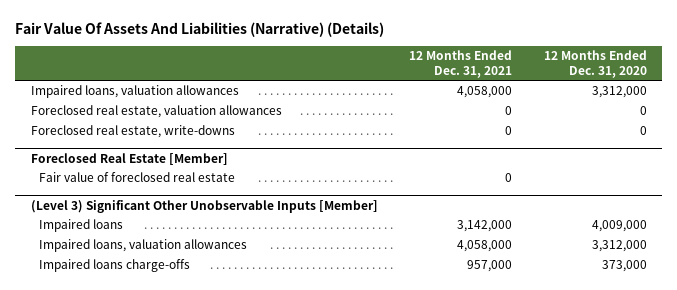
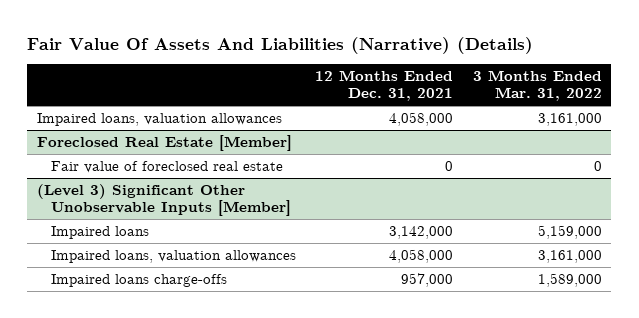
- | 12 Months Ended Dec. 31, 2021 | 12 Months Ended Dec. 31, 2020
+ | 12 Months Ended Dec. 31, 2021 | 3 Months Ended Mar. 31, 2022
- Foreclosed real estate, valuation allowances | 0 | 0
- Foreclosed real estate, write-downs | 0 | 0

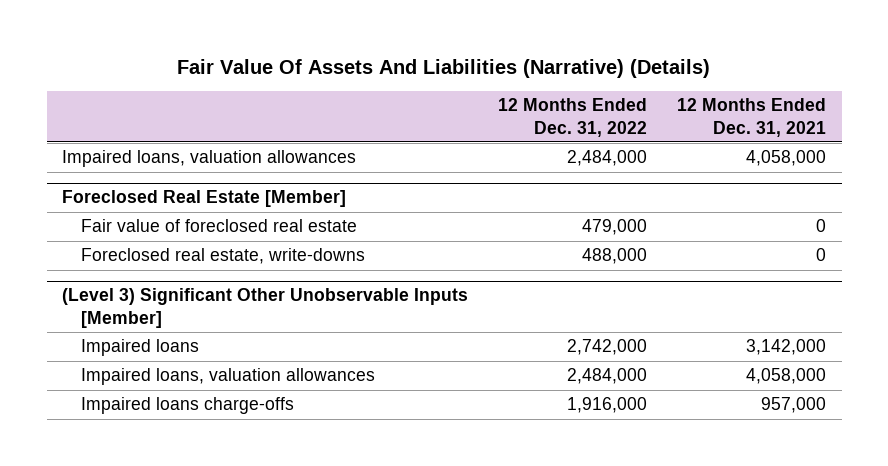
- | 12 Months Ended Dec. 31, 2021 | 3 Months Ended Mar. 31, 2022
+ | 12 Months Ended Dec. 31, 2022 | 12 Months Ended Dec. 31, 2021
@ Foreclosed Real Estate [Member]
+ Foreclosed real estate, write-downs | 488,000 | 0

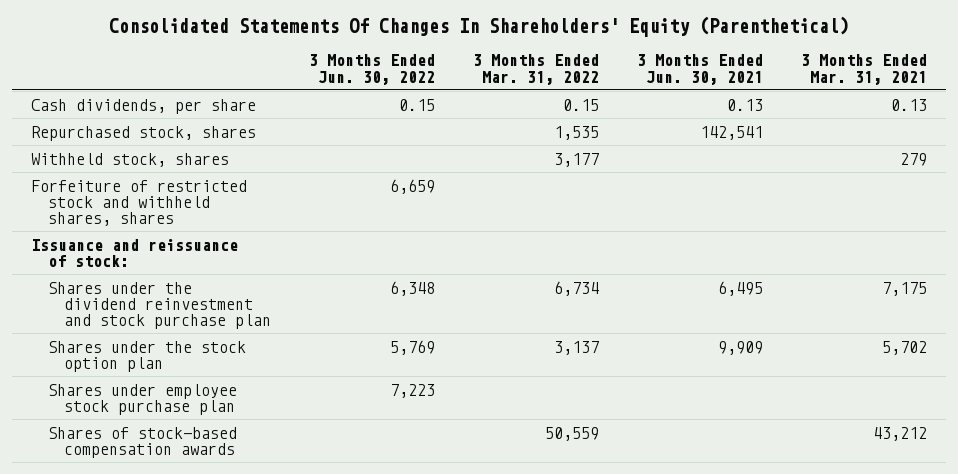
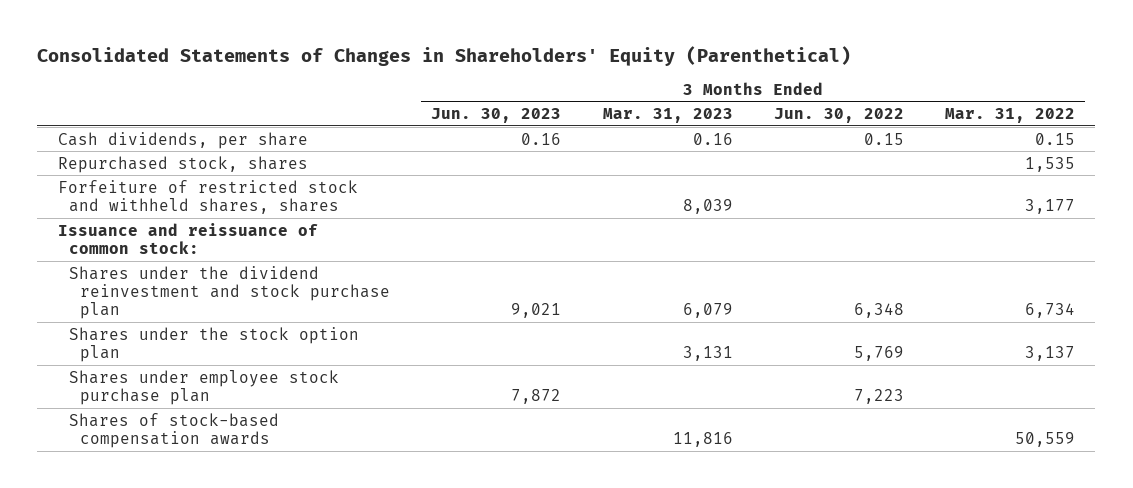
- Consolidated Statements Of Changes In Shareholders' Equity (Parenthetical)
+ Consolidated Statements of Changes in Shareholders' Equity (Parenthetical)
- | 3 Months Ended Jun. 30, 2022 | 3 Months Ended Mar. 31, 2022 | 3 Months Ended Jun. 30, 2021 | 3 Months Ended Mar. 31, 2021
+ | 3 Months Ended Jun. 30, 2023 | 3 Months Ended Mar. 31, 2023 | 3 Months Ended Jun. 30, 2022 | 3 Months Ended Mar. 31, 2022
- Withheld stock, shares | | 3,177 | | 279
- Forfeiture of restricted stock and withheld shares, shares | 6,659 | | |
- Issuance and reissuance of stock:
+ Forfeiture of restricted stock and withheld shares, shares | | 8,039 | | 3,177
+ Issuance and reissuance of common stock:

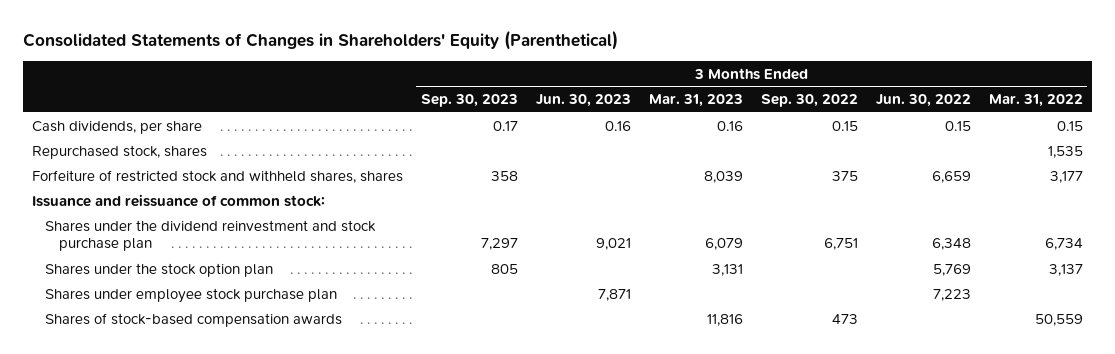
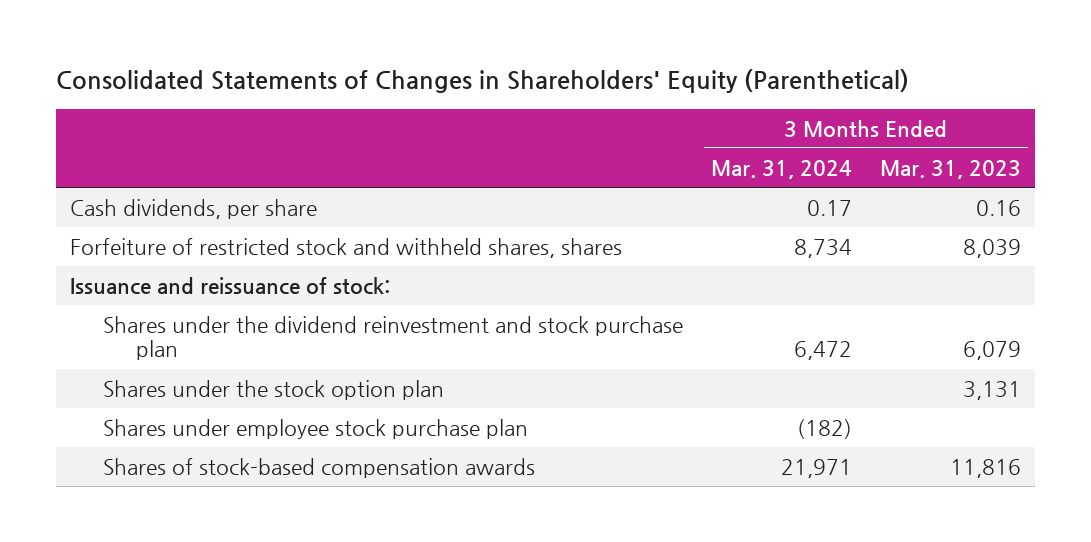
- | 3 Months Ended Sep. 30, 2023 | 3 Months Ended Jun. 30, 2023 | 3 Months Ended Mar. 31, 2023 | 3 Months Ended Sep. 30, 2022 | 3 Months Ended Jun. 30, 2022 | 3 Months Ended Mar. 31, 2022
+ | 3 Months Ended Mar. 31, 2024 | 3 Months Ended Mar. 31, 2023
- Repurchased stock, shares | | | | | | 1,535
- Issuance and reissuance of common stock:
+ Issuance and reissuance of stock:

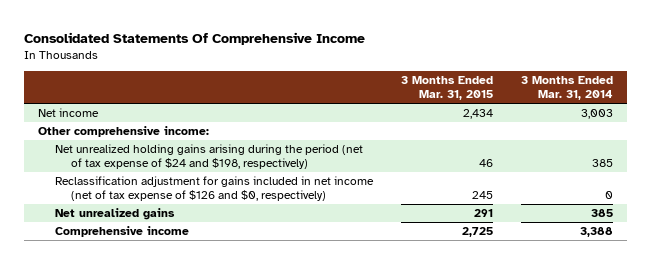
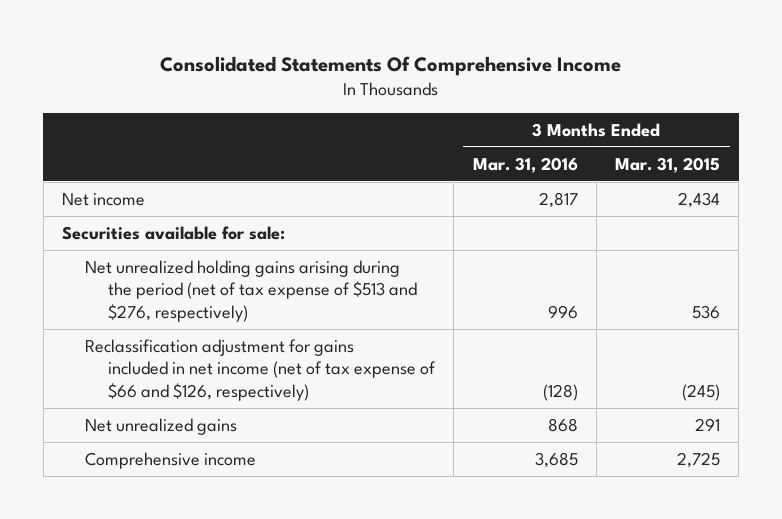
- | 3 Months Ended Mar. 31, 2015 | 3 Months Ended Mar. 31, 2014
+ | 3 Months Ended Mar. 31, 2016 | 3 Months Ended Mar. 31, 2015
- Other comprehensive income:
- Net unrealized holding gains arising during the period (net of tax expense of $24 and $198, respectively) | 46 | 385
- Reclassification adjustment for gains included in net income (net of tax expense of $126 and $0, respectively) | 245 | 0
+ Securities available for sale:
+ Net unrealized holding gains arising during the period (net of tax expense of $513 and $276, respectively) | 996 | 536
+ Reclassification adjustment for gains included in net income (net of tax expense of $66 and $126, respectively) | (128) | (245)

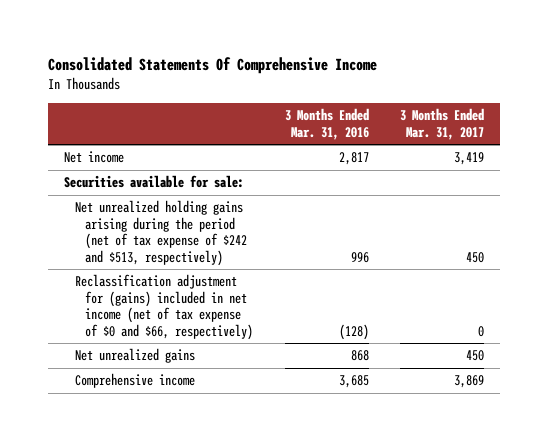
- | 3 Months Ended Mar. 31, 2016 | 3 Months Ended Mar. 31, 2015
+ | 3 Months Ended Mar. 31, 2016 | 3 Months Ended Mar. 31, 2017
- Net unrealized holding gains arising during the period (net of tax expense of $513 and $276, respectively) | 996 | 536
- Reclassification adjustment for gains included in net income (net of tax expense of $66 and $126, respectively) | (128) | (245)
+ Net unrealized holding gains arising during the period (net of tax expense of $242 and $513, respectively) | 996 | 450
+ Reclassification adjustment for (gains) included in net income (net of tax expense of $0 and $66, respectively) | (128) | 0

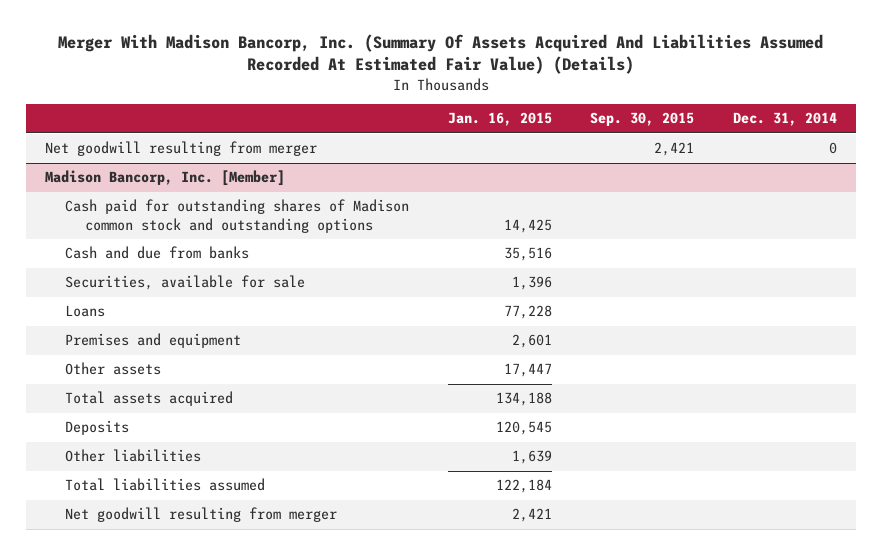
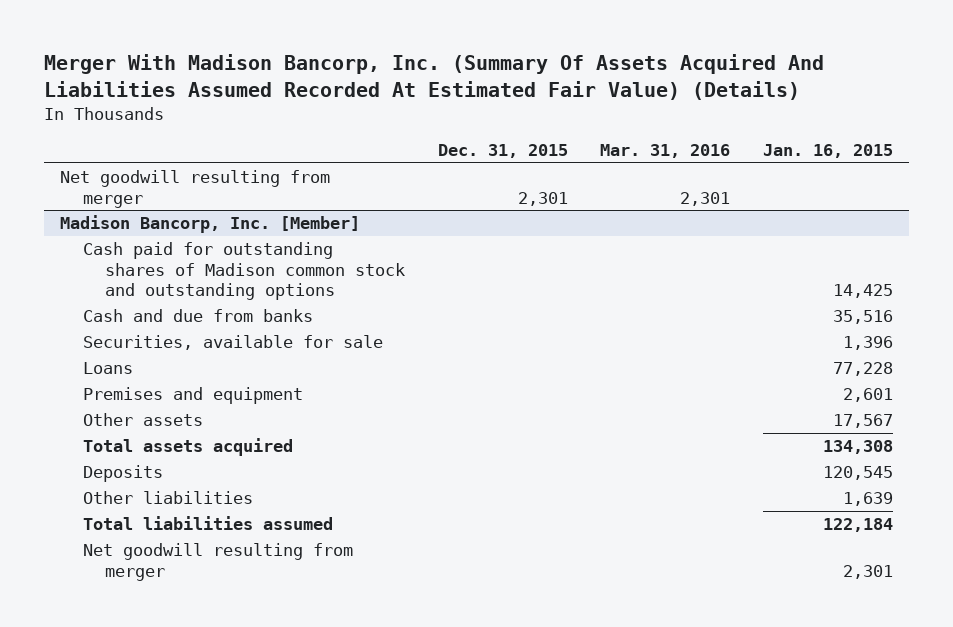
- | Jan. 16, 2015 | Sep. 30, 2015 | Dec. 31, 2014
+ | Dec. 31, 2015 | Mar. 31, 2016 | Jan. 16, 2015
@ Madison Bancorp, Inc. [Member]
- Other assets | 17,447 | |
- Total assets acquired | 134,188 | |
+ Other assets | | | 17,567
+ Total assets acquired | | | 134,308
- Net goodwill resulting from merger | 2,421 | |
+ Net goodwill resulting from merger | | | 2,301

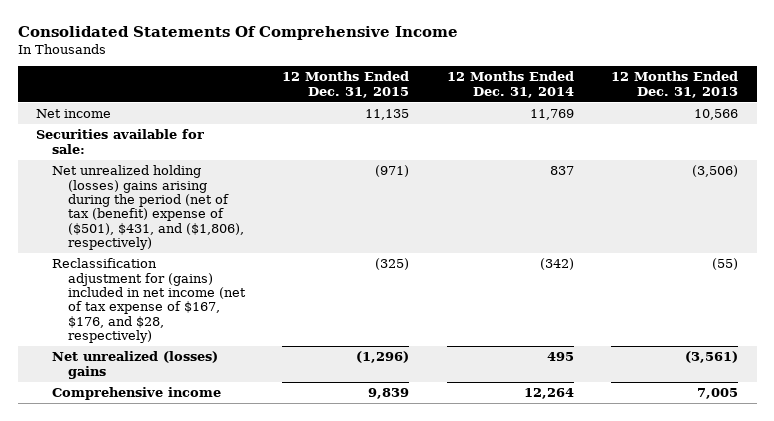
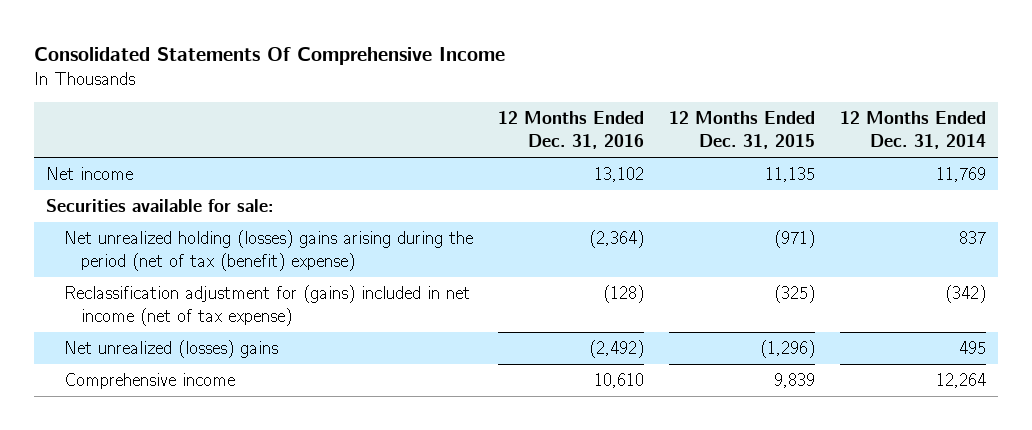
- | 12 Months Ended Dec. 31, 2015 | 12 Months Ended Dec. 31, 2014 | 12 Months Ended Dec. 31, 2013
+ | 12 Months Ended Dec. 31, 2016 | 12 Months Ended Dec. 31, 2015 | 12 Months Ended Dec. 31, 2014
- Net unrealized holding (losses) gains arising during the period (net of tax (benefit) expense of ($501), $431, and ($1,806), respectively) | (971) | 837 | (3,506)
- Reclassification adjustment for (gains) included in net income (net of tax expense of $167, $176, and $28, respectively) | (325) | (342) | (55)
+ Net unrealized holding (losses) gains arising during the period (net of tax (benefit) expense) | (2,364) | (971) | 837
+ Reclassification adjustment for (gains) included in net income (net of tax expense) | (128) | (325) | (342)

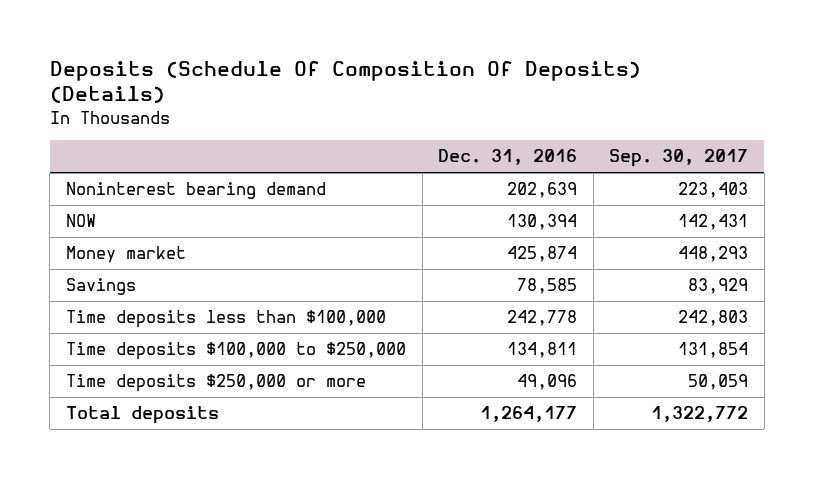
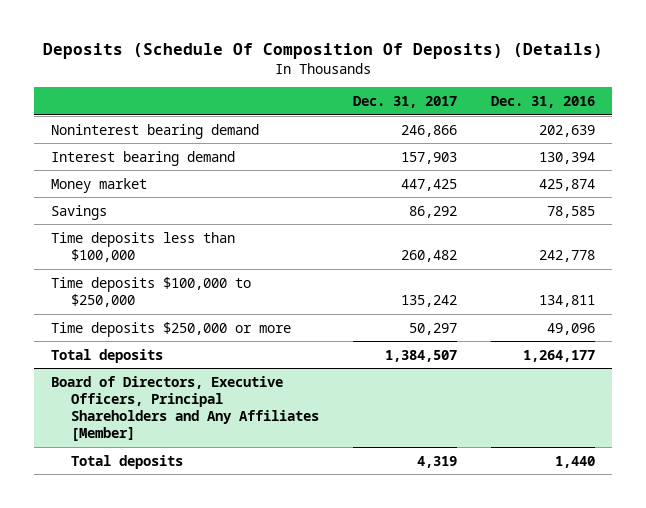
- | Dec. 31, 2016 | Sep. 30, 2017
+ | Dec. 31, 2017 | Dec. 31, 2016
- NOW | 130,394 | 142,431
+ Interest bearing demand | 157,903 | 130,394
+ Board of Directors, Executive Officers, Principal Shareholders and Any Affiliates [Member]
+ Total deposits | 4,319 | 1,440

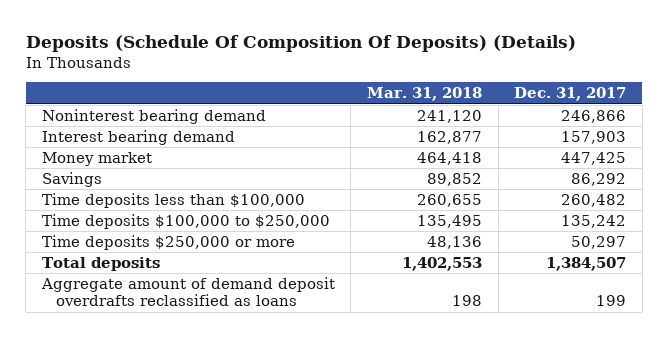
- | Dec. 31, 2017 | Dec. 31, 2016
+ | Mar. 31, 2018 | Dec. 31, 2017
- Board of Directors, Executive Officers, Principal Shareholders and Any Affiliates [Member]
- Total deposits | 4,319 | 1,440
+ Aggregate amount of demand deposit overdrafts reclassified as loans | 198 | 199

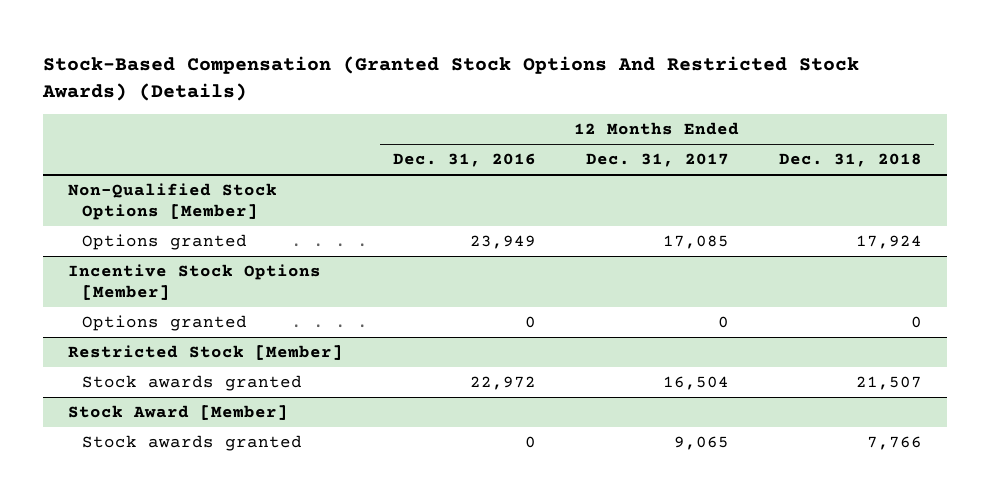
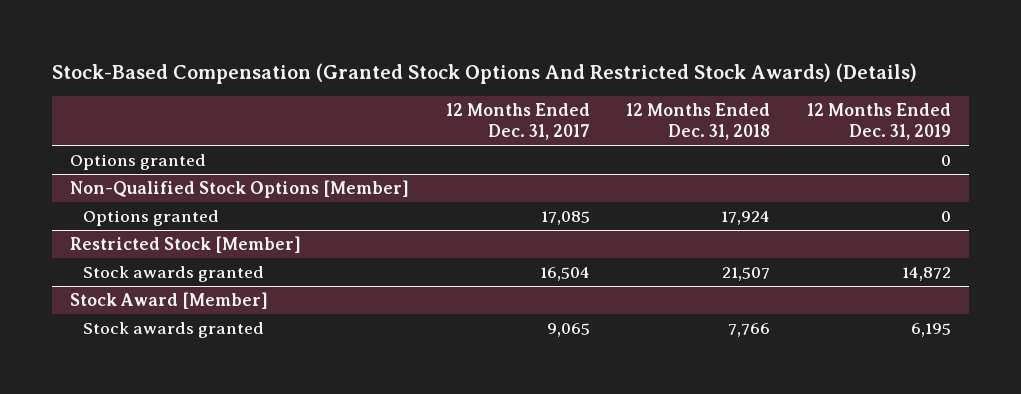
- | 12 Months Ended Dec. 31, 2016 | 12 Months Ended Dec. 31, 2017 | 12 Months Ended Dec. 31, 2018
+ | 12 Months Ended Dec. 31, 2017 | 12 Months Ended Dec. 31, 2018 | 12 Months Ended Dec. 31, 2019
+ Options granted | | | 0
- Incentive Stock Options [Member]
- Options granted | 0 | 0 | 0

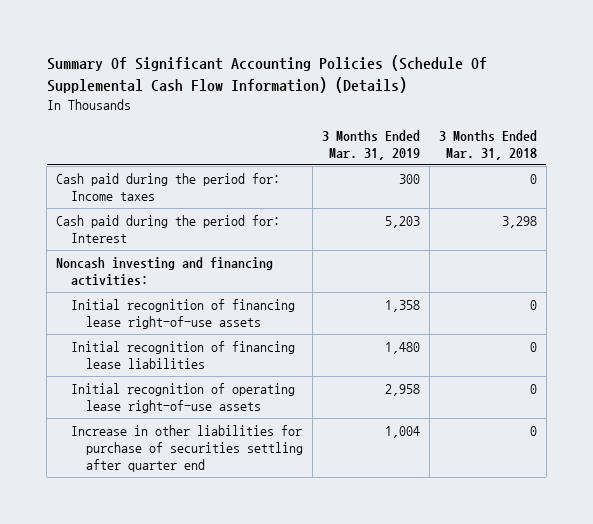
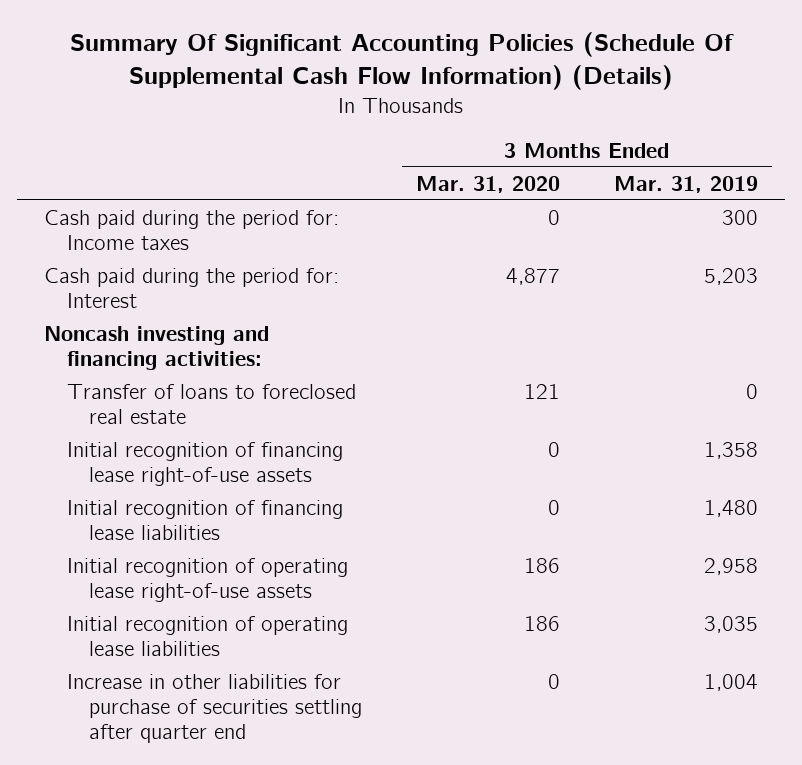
- | 3 Months Ended Mar. 31, 2019 | 3 Months Ended Mar. 31, 2018
+ | 3 Months Ended Mar. 31, 2020 | 3 Months Ended Mar. 31, 2019
+ Transfer of loans to foreclosed real estate | 121 | 0
+ Initial recognition of operating lease liabilities | 186 | 3,035

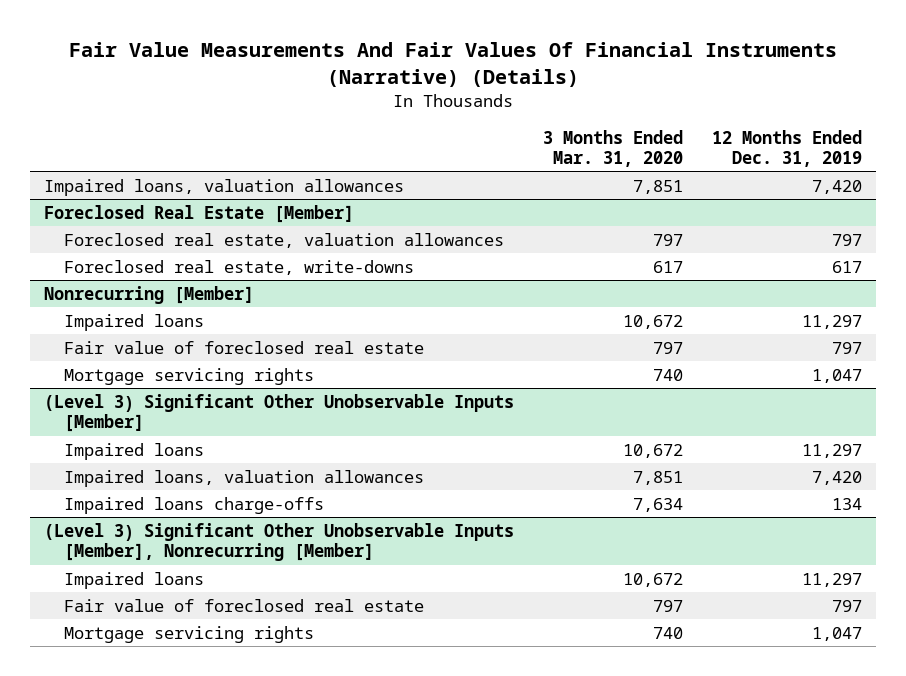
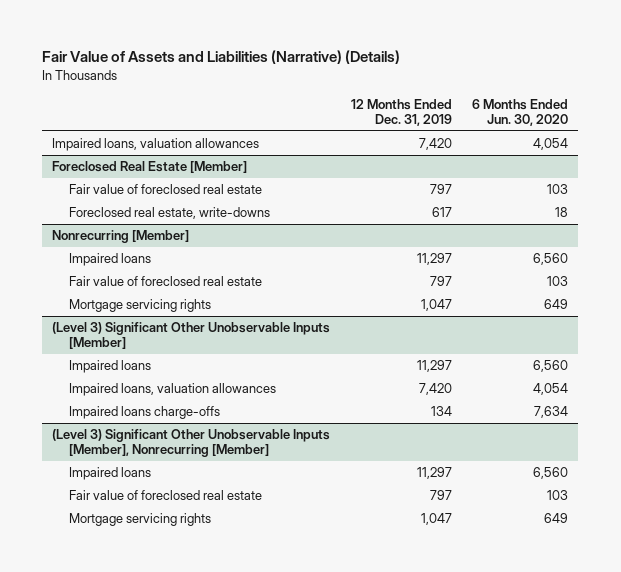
- Fair Value Measurements And Fair Values Of Financial Instruments (Narrative) (Details)
+ Fair Value of Assets and Liabilities (Narrative) (Details)
- | 3 Months Ended Mar. 31, 2020 | 12 Months Ended Dec. 31, 2019
+ | 12 Months Ended Dec. 31, 2019 | 6 Months Ended Jun. 30, 2020
@ Foreclosed Real Estate [Member]
- Foreclosed real estate, valuation allowances | 797 | 797
+ Fair value of foreclosed real estate | 797 | 103

